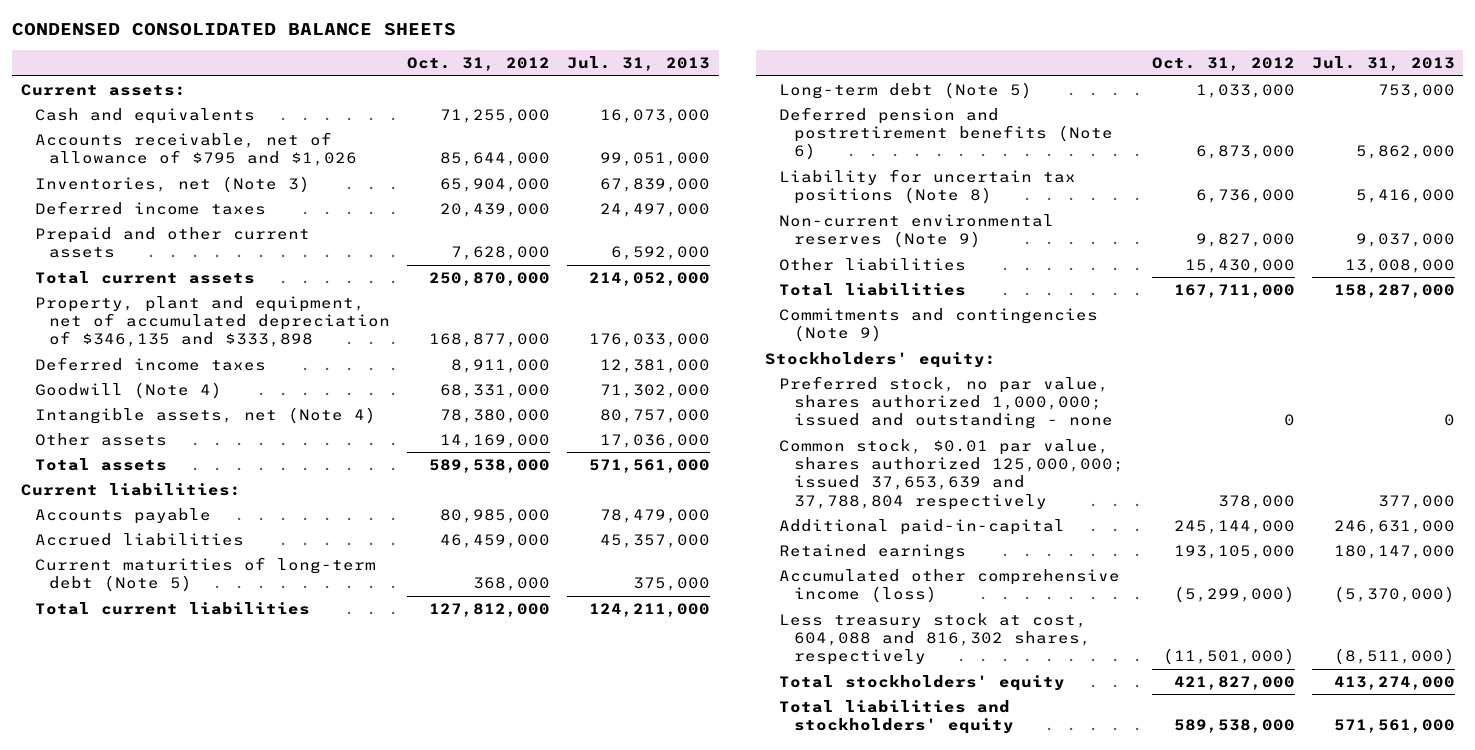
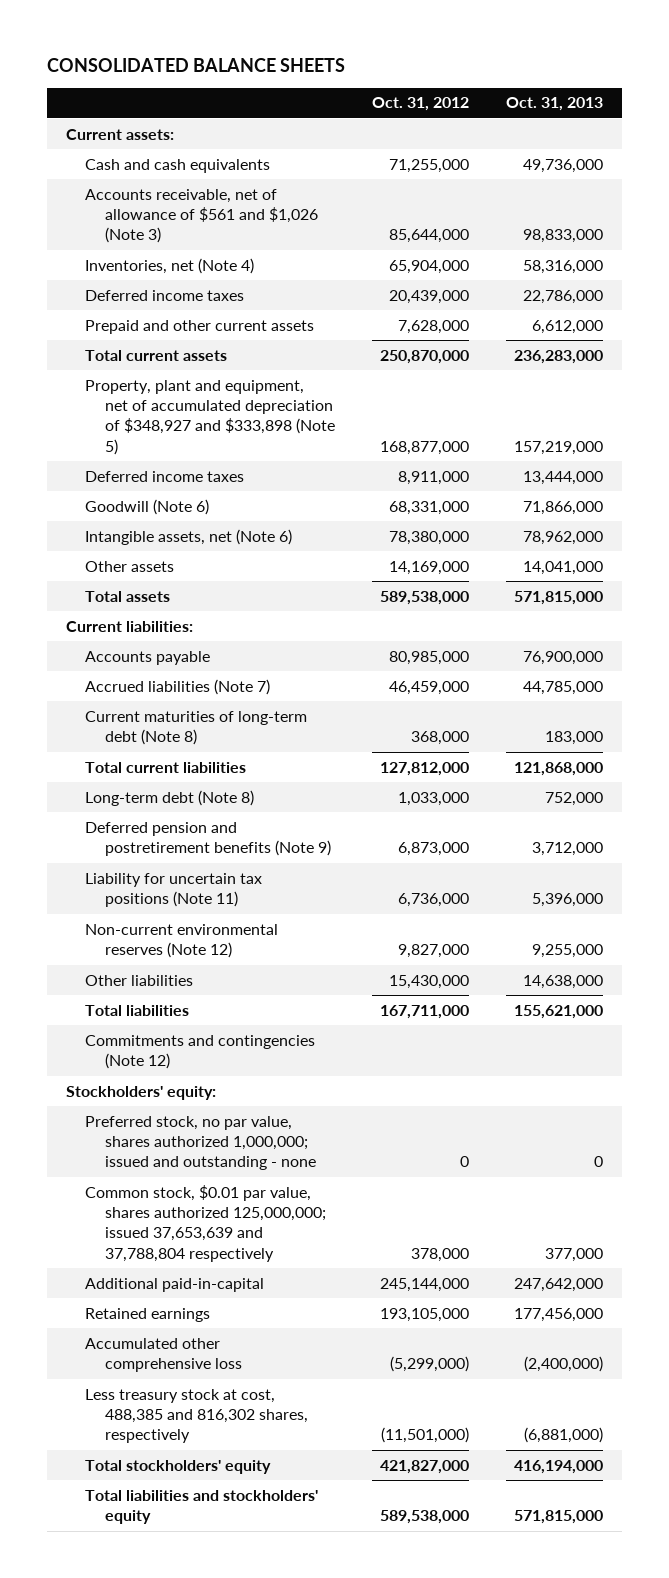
- CONDENSED CONSOLIDATED BALANCE SHEETS
+ CONSOLIDATED BALANCE SHEETS
- | Oct. 31, 2012 | Jul. 31, 2013
+ | Oct. 31, 2012 | Oct. 31, 2013
- Cash and equivalents | 71,255,000 | 16,073,000
- Accounts receivable, net of allowance of $795 and $1,026 | 85,644,000 | 99,051,000
- Inventories, net (Note 3) | 65,904,000 | 67,839,000
+ Cash and cash equivalents | 71,255,000 | 49,736,000
+ Accounts receivable, net of allowance of $561 and $1,026 (Note 3) | 85,644,000 | 98,833,000
+ Inventories, net (Note 4) | 65,904,000 | 58,316,000
- Property, plant and equipment, net of accumulated depreciation of $346,135 and $333,898 | 168,877,000 | 176,033,000
+ Property, plant and equipment, net of accumulated depreciation of $348,927 and $333,898 (Note 5) | 168,877,000 | 157,219,000
- Goodwill (Note 4) | 68,331,000 | 71,302,000
- Intangible assets, net (Note 4) | 78,380,000 | 80,757,000
+ Goodwill (Note 6) | 68,331,000 | 71,866,000
+ Intangible assets, net (Note 6) | 78,380,000 | 78,962,000
- Accrued liabilities | 46,459,000 | 45,357,000
- Current maturities of long-term debt (Note 5) | 368,000 | 375,000
+ Accrued liabilities (Note 7) | 46,459,000 | 44,785,000
+ Current maturities of long-term debt (Note 8) | 368,000 | 183,000
- Long-term debt (Note 5) | 1,033,000 | 753,000
- Deferred pension and postretirement benefits (Note 6) | 6,873,000 | 5,862,000
- Liability for uncertain tax positions (Note 8) | 6,736,000 | 5,416,000
- Non-current environmental reserves (Note 9) | 9,827,000 | 9,037,000
+ Long-term debt (Note 8) | 1,033,000 | 752,000
+ Deferred pension and postretirement benefits (Note 9) | 6,873,000 | 3,712,000
+ Liability for uncertain tax positions (Note 11) | 6,736,000 | 5,396,000
+ Non-current environmental reserves (Note 12) | 9,827,000 | 9,255,000
- Commitments and contingencies (Note 9)
+ Commitments and contingencies (Note 12)
- Accumulated other comprehensive income (loss) | (5,299,000) | (5,370,000)
- Less treasury stock at cost, 604,088 and 816,302 shares, respectively | (11,501,000) | (8,511,000)
+ Accumulated other comprehensive loss | (5,299,000) | (2,400,000)
+ Less treasury stock at cost, 488,385 and 816,302 shares, respectively | (11,501,000) | (6,881,000)

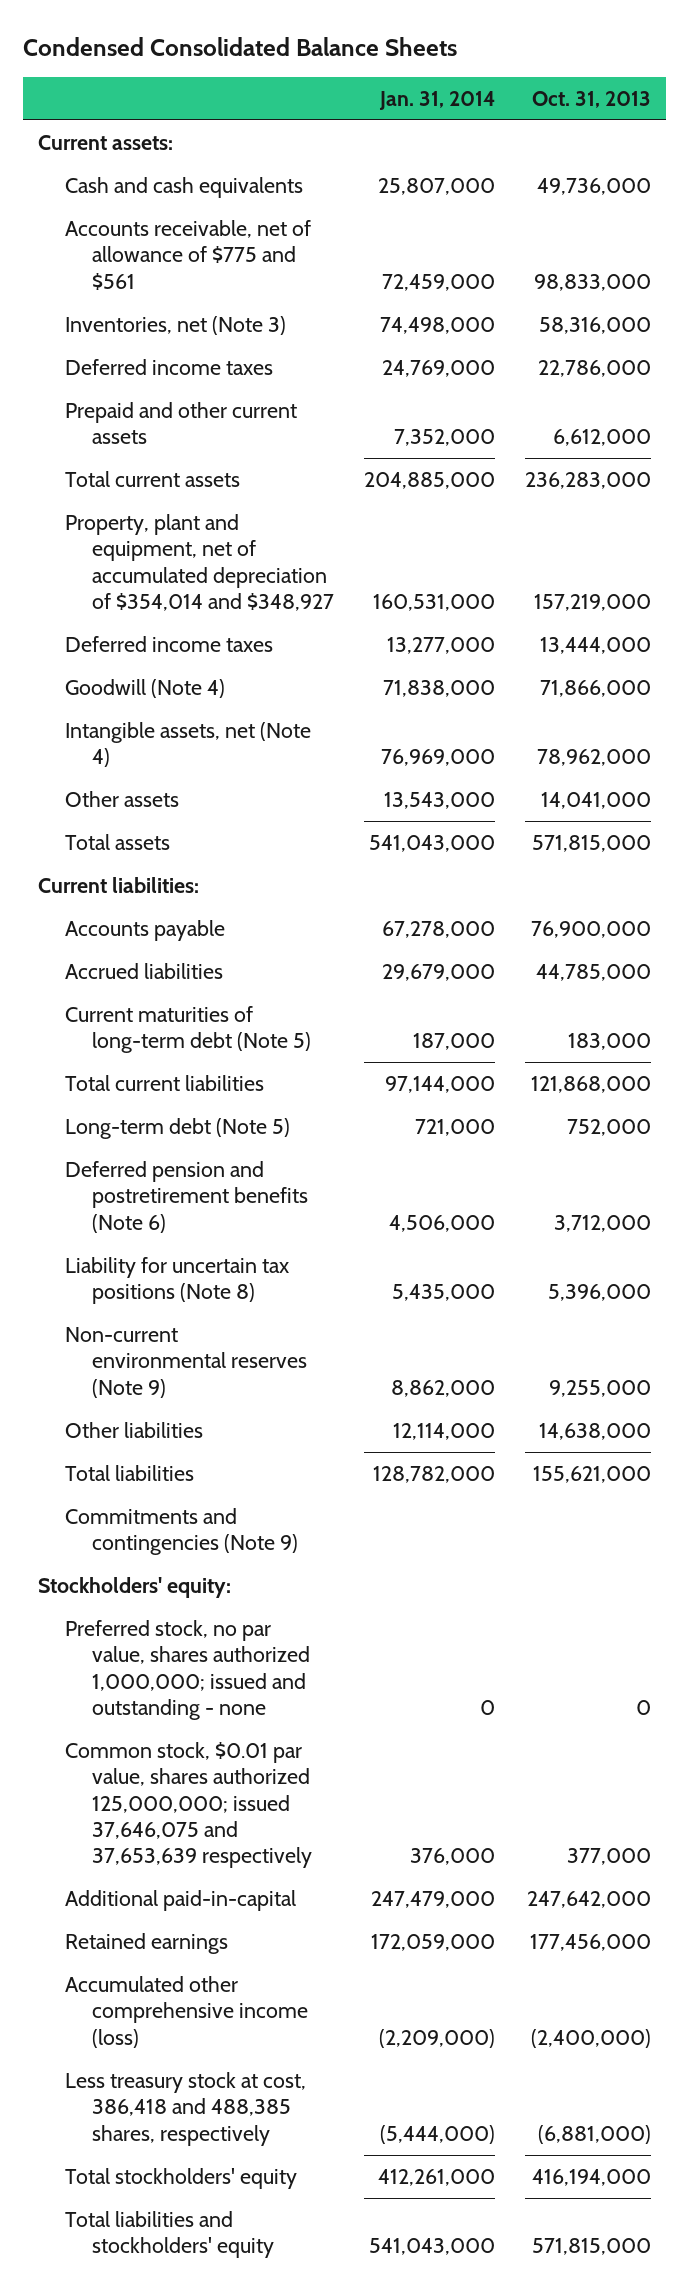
- CONSOLIDATED BALANCE SHEETS
+ Condensed Consolidated Balance Sheets
- | Oct. 31, 2012 | Oct. 31, 2013
+ | Jan. 31, 2014 | Oct. 31, 2013
- Accounts receivable, net of allowance of $561 and $1,026 (Note 3) | 85,644,000 | 98,833,000
- Inventories, net (Note 4) | 65,904,000 | 58,316,000
+ Accounts receivable, net of allowance of $775 and $561 | 72,459,000 | 98,833,000
+ Inventories, net (Note 3) | 74,498,000 | 58,316,000
- Property, plant and equipment, net of accumulated depreciation of $348,927 and $333,898 (Note 5) | 168,877,000 | 157,219,000
+ Property, plant and equipment, net of accumulated depreciation of $354,014 and $348,927 | 160,531,000 | 157,219,000
- Goodwill (Note 6) | 68,331,000 | 71,866,000
- Intangible assets, net (Note 6) | 78,380,000 | 78,962,000
+ Goodwill (Note 4) | 71,838,000 | 71,866,000
+ Intangible assets, net (Note 4) | 76,969,000 | 78,962,000
- Accrued liabilities (Note 7) | 46,459,000 | 44,785,000
- Current maturities of long-term debt (Note 8) | 368,000 | 183,000
+ Accrued liabilities | 29,679,000 | 44,785,000
+ Current maturities of long-term debt (Note 5) | 187,000 | 183,000
- Long-term debt (Note 8) | 1,033,000 | 752,000
- Deferred pension and postretirement benefits (Note 9) | 6,873,000 | 3,712,000
- Liability for uncertain tax positions (Note 11) | 6,736,000 | 5,396,000
- Non-current environmental reserves (Note 12) | 9,827,000 | 9,255,000
+ Long-term debt (Note 5) | 721,000 | 752,000
+ Deferred pension and postretirement benefits (Note 6) | 4,506,000 | 3,712,000
+ Liability for uncertain tax positions (Note 8) | 5,435,000 | 5,396,000
+ Non-current environmental reserves (Note 9) | 8,862,000 | 9,255,000
- Commitments and contingencies (Note 12)
+ Commitments and contingencies (Note 9)
- Common stock, $0.01 par value, shares authorized 125,000,000; issued 37,653,639 and 37,788,804 respectively | 378,000 | 377,000
+ Common stock, $0.01 par value, shares authorized 125,000,000; issued 37,646,075 and 37,653,639 respectively | 376,000 | 377,000
- Accumulated other comprehensive loss | (5,299,000) | (2,400,000)
- Less treasury stock at cost, 488,385 and 816,302 shares, respectively | (11,501,000) | (6,881,000)
+ Accumulated other comprehensive income (loss) | (2,209,000) | (2,400,000)
+ Less treasury stock at cost, 386,418 and 488,385 shares, respectively | (5,444,000) | (6,881,000)

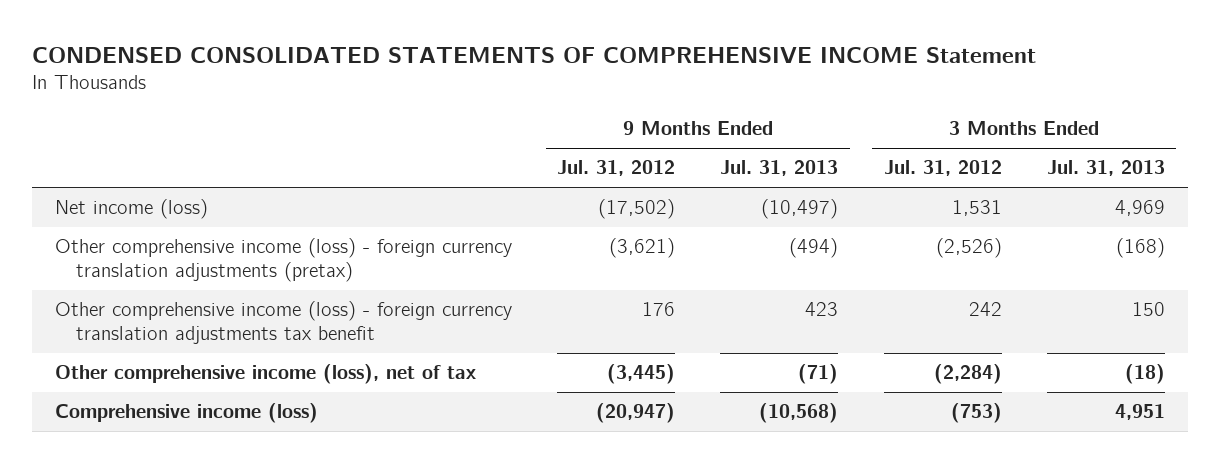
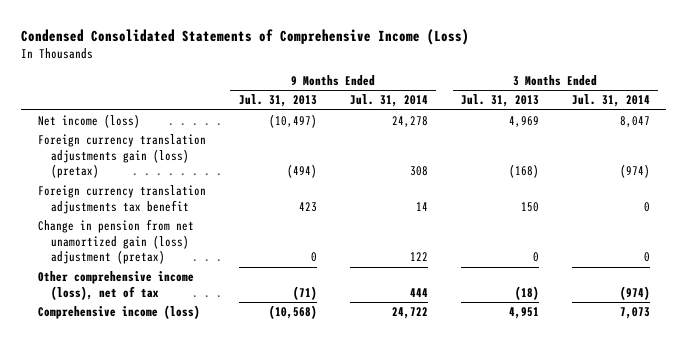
- CONDENSED CONSOLIDATED STATEMENTS OF COMPREHENSIVE INCOME Statement
+ Condensed Consolidated Statements of Comprehensive Income (Loss)
- | 9 Months Ended Jul. 31, 2012 | 9 Months Ended Jul. 31, 2013 | 3 Months Ended Jul. 31, 2012 | 3 Months Ended Jul. 31, 2013
+ | 9 Months Ended Jul. 31, 2013 | 9 Months Ended Jul. 31, 2014 | 3 Months Ended Jul. 31, 2013 | 3 Months Ended Jul. 31, 2014
- Other comprehensive income (loss) - foreign currency translation adjustments (pretax) | (3,621) | (494) | (2,526) | (168)
- Other comprehensive income (loss) - foreign currency translation adjustments tax benefit | 176 | 423 | 242 | 150
+ Foreign currency translation adjustments gain (loss) (pretax) | (494) | 308 | (168) | (974)
+ Foreign currency translation adjustments tax benefit | 423 | 14 | 150 | 0
+ Change in pension from net unamortized gain (loss) adjustment (pretax) | 0 | 122 | 0 | 0

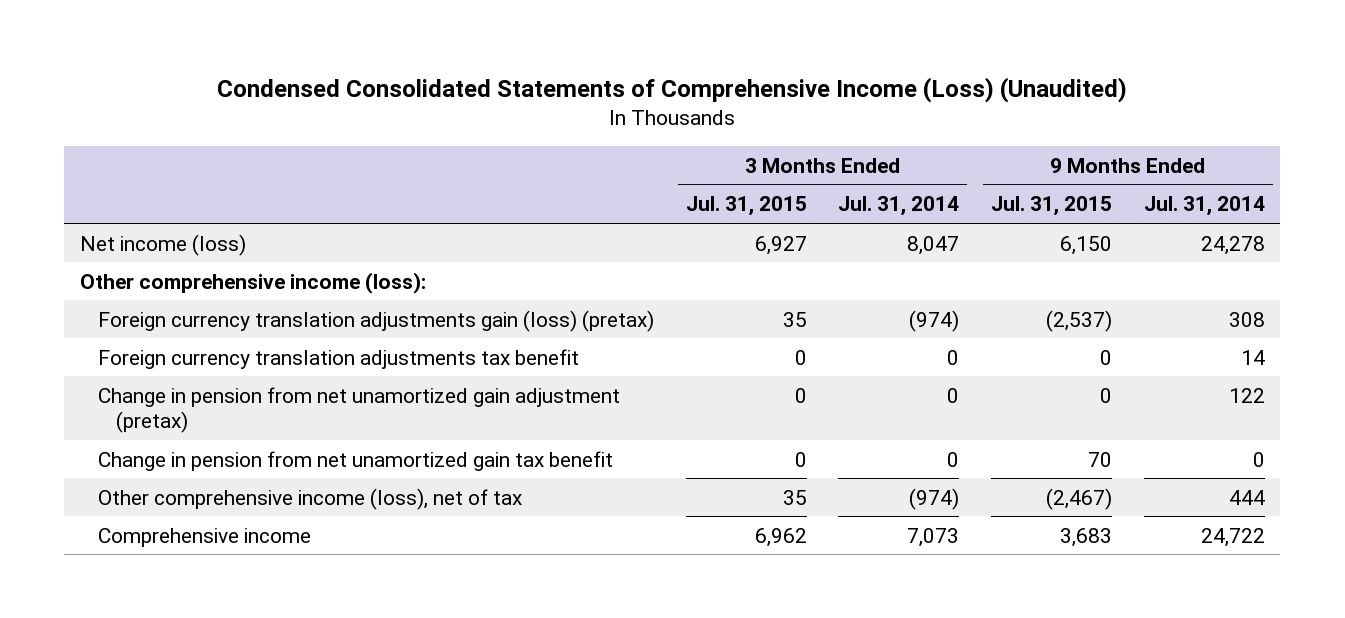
- Condensed Consolidated Statements of Comprehensive Income (Loss)
+ Condensed Consolidated Statements of Comprehensive Income (Loss) (Unaudited)
- | 9 Months Ended Jul. 31, 2013 | 9 Months Ended Jul. 31, 2014 | 3 Months Ended Jul. 31, 2013 | 3 Months Ended Jul. 31, 2014
+ | 3 Months Ended Jul. 31, 2015 | 3 Months Ended Jul. 31, 2014 | 9 Months Ended Jul. 31, 2015 | 9 Months Ended Jul. 31, 2014
+ Other comprehensive income (loss):
- Change in pension from net unamortized gain (loss) adjustment (pretax) | 0 | 122 | 0 | 0
+ Change in pension from net unamortized gain adjustment (pretax) | 0 | 0 | 0 | 122
+ Change in pension from net unamortized gain tax benefit | 0 | 0 | 70 | 0
- Comprehensive income (loss) | (10,568) | 24,722 | 4,951 | 7,073
+ Comprehensive income | 6,962 | 7,073 | 3,683 | 24,722

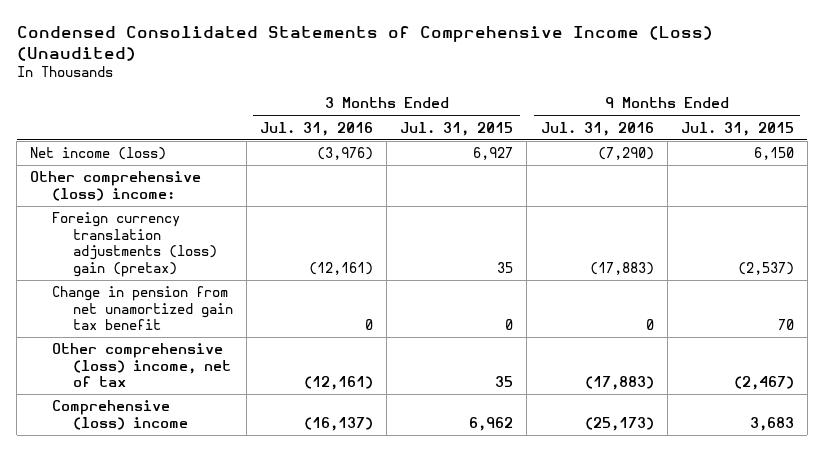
- | 3 Months Ended Jul. 31, 2015 | 3 Months Ended Jul. 31, 2014 | 9 Months Ended Jul. 31, 2015 | 9 Months Ended Jul. 31, 2014
+ | 3 Months Ended Jul. 31, 2016 | 3 Months Ended Jul. 31, 2015 | 9 Months Ended Jul. 31, 2016 | 9 Months Ended Jul. 31, 2015
- Other comprehensive income (loss):
- Foreign currency translation adjustments gain (loss) (pretax) | 35 | (974) | (2,537) | 308
- Foreign currency translation adjustments tax benefit | 0 | 0 | 0 | 14
- Change in pension from net unamortized gain adjustment (pretax) | 0 | 0 | 0 | 122
+ Other comprehensive (loss) income:
+ Foreign currency translation adjustments (loss) gain (pretax) | (12,161) | 35 | (17,883) | (2,537)
- Other comprehensive income (loss), net of tax | 35 | (974) | (2,467) | 444
- Comprehensive income | 6,962 | 7,073 | 3,683 | 24,722
+ Other comprehensive (loss) income, net of tax | (12,161) | 35 | (17,883) | (2,467)
+ Comprehensive (loss) income | (16,137) | 6,962 | (25,173) | 3,683

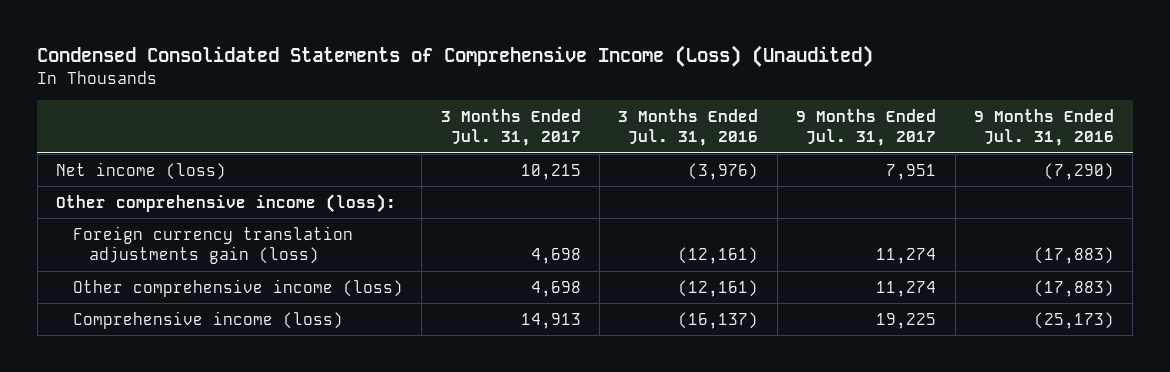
- | 3 Months Ended Jul. 31, 2016 | 3 Months Ended Jul. 31, 2015 | 9 Months Ended Jul. 31, 2016 | 9 Months Ended Jul. 31, 2015
+ | 3 Months Ended Jul. 31, 2017 | 3 Months Ended Jul. 31, 2016 | 9 Months Ended Jul. 31, 2017 | 9 Months Ended Jul. 31, 2016
- Other comprehensive (loss) income:
- Foreign currency translation adjustments (loss) gain (pretax) | (12,161) | 35 | (17,883) | (2,537)
- Change in pension from net unamortized gain tax benefit | 0 | 0 | 0 | 70
- Other comprehensive (loss) income, net of tax | (12,161) | 35 | (17,883) | (2,467)
- Comprehensive (loss) income | (16,137) | 6,962 | (25,173) | 3,683
+ Other comprehensive income (loss):
+ Foreign currency translation adjustments gain (loss) | 4,698 | (12,161) | 11,274 | (17,883)
+ Other comprehensive income (loss) | 4,698 | (12,161) | 11,274 | (17,883)
+ Comprehensive income (loss) | 14,913 | (16,137) | 19,225 | (25,173)

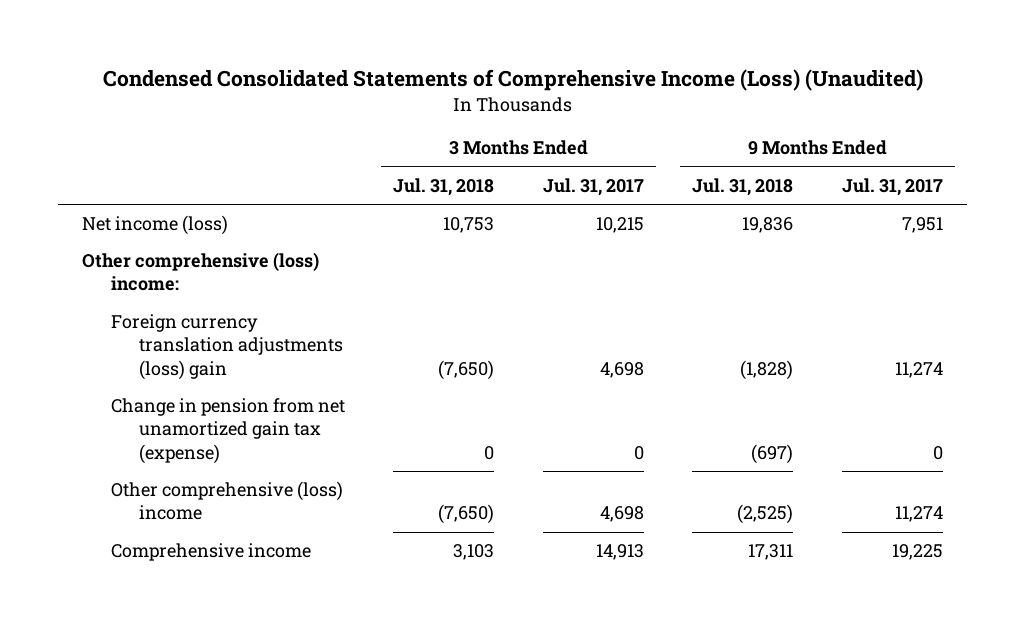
- | 3 Months Ended Jul. 31, 2017 | 3 Months Ended Jul. 31, 2016 | 9 Months Ended Jul. 31, 2017 | 9 Months Ended Jul. 31, 2016
+ | 3 Months Ended Jul. 31, 2018 | 3 Months Ended Jul. 31, 2017 | 9 Months Ended Jul. 31, 2018 | 9 Months Ended Jul. 31, 2017
- Other comprehensive income (loss):
- Foreign currency translation adjustments gain (loss) | 4,698 | (12,161) | 11,274 | (17,883)
- Other comprehensive income (loss) | 4,698 | (12,161) | 11,274 | (17,883)
- Comprehensive income (loss) | 14,913 | (16,137) | 19,225 | (25,173)
+ Other comprehensive (loss) income:
+ Foreign currency translation adjustments (loss) gain | (7,650) | 4,698 | (1,828) | 11,274
+ Change in pension from net unamortized gain tax (expense) | 0 | 0 | (697) | 0
+ Other comprehensive (loss) income | (7,650) | 4,698 | (2,525) | 11,274
+ Comprehensive income | 3,103 | 14,913 | 17,311 | 19,225

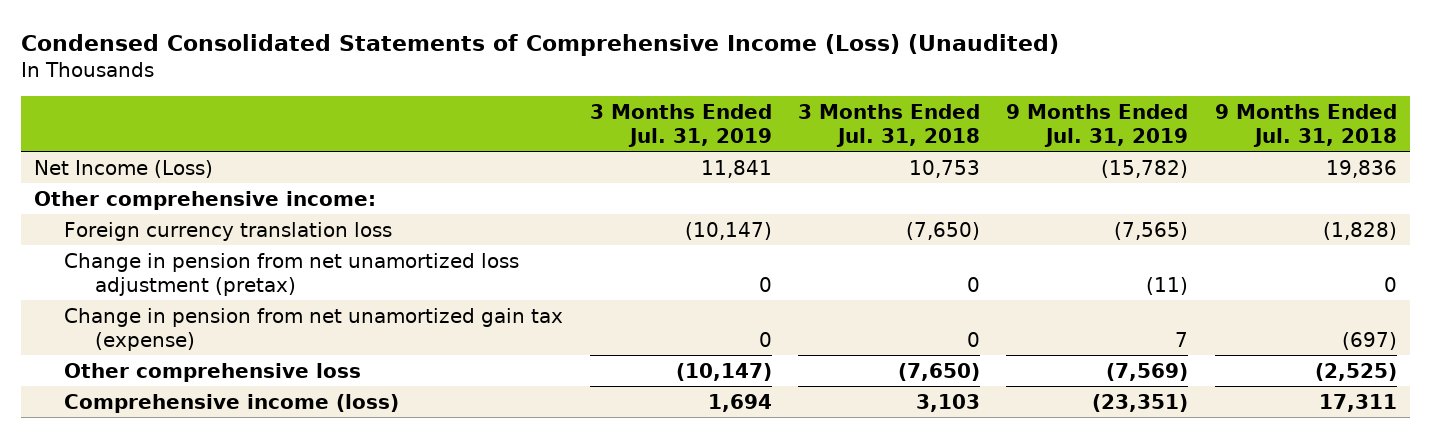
- | 3 Months Ended Jul. 31, 2018 | 3 Months Ended Jul. 31, 2017 | 9 Months Ended Jul. 31, 2018 | 9 Months Ended Jul. 31, 2017
+ | 3 Months Ended Jul. 31, 2019 | 3 Months Ended Jul. 31, 2018 | 9 Months Ended Jul. 31, 2019 | 9 Months Ended Jul. 31, 2018
- Net income (loss) | 10,753 | 10,215 | 19,836 | 7,951
- Other comprehensive (loss) income:
- Foreign currency translation adjustments (loss) gain | (7,650) | 4,698 | (1,828) | 11,274
+ Net Income (Loss) | 11,841 | 10,753 | (15,782) | 19,836
+ Other comprehensive income:
+ Foreign currency translation loss | (10,147) | (7,650) | (7,565) | (1,828)
+ Change in pension from net unamortized loss adjustment (pretax) | 0 | 0 | (11) | 0
- Other comprehensive (loss) income | (7,650) | 4,698 | (2,525) | 11,274
- Comprehensive income | 3,103 | 14,913 | 17,311 | 19,225
+ Other comprehensive loss | (10,147) | (7,650) | (7,569) | (2,525)
+ Comprehensive income (loss) | 1,694 | 3,103 | (23,351) | 17,311

